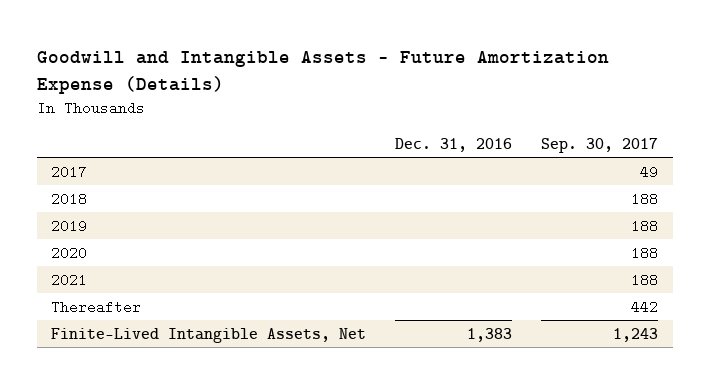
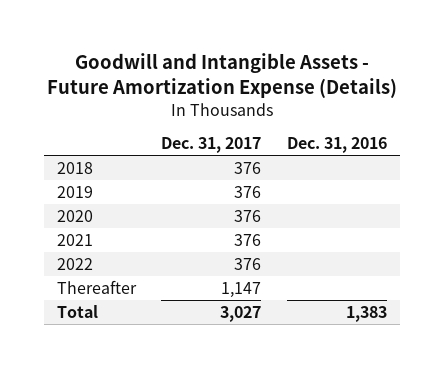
- | Dec. 31, 2016 | Sep. 30, 2017
+ | Dec. 31, 2017 | Dec. 31, 2016
- 2017 | | 49
+ 2022 | 376 |
- Finite-Lived Intangible Assets, Net | 1,383 | 1,243
+ Total | 3,027 | 1,383

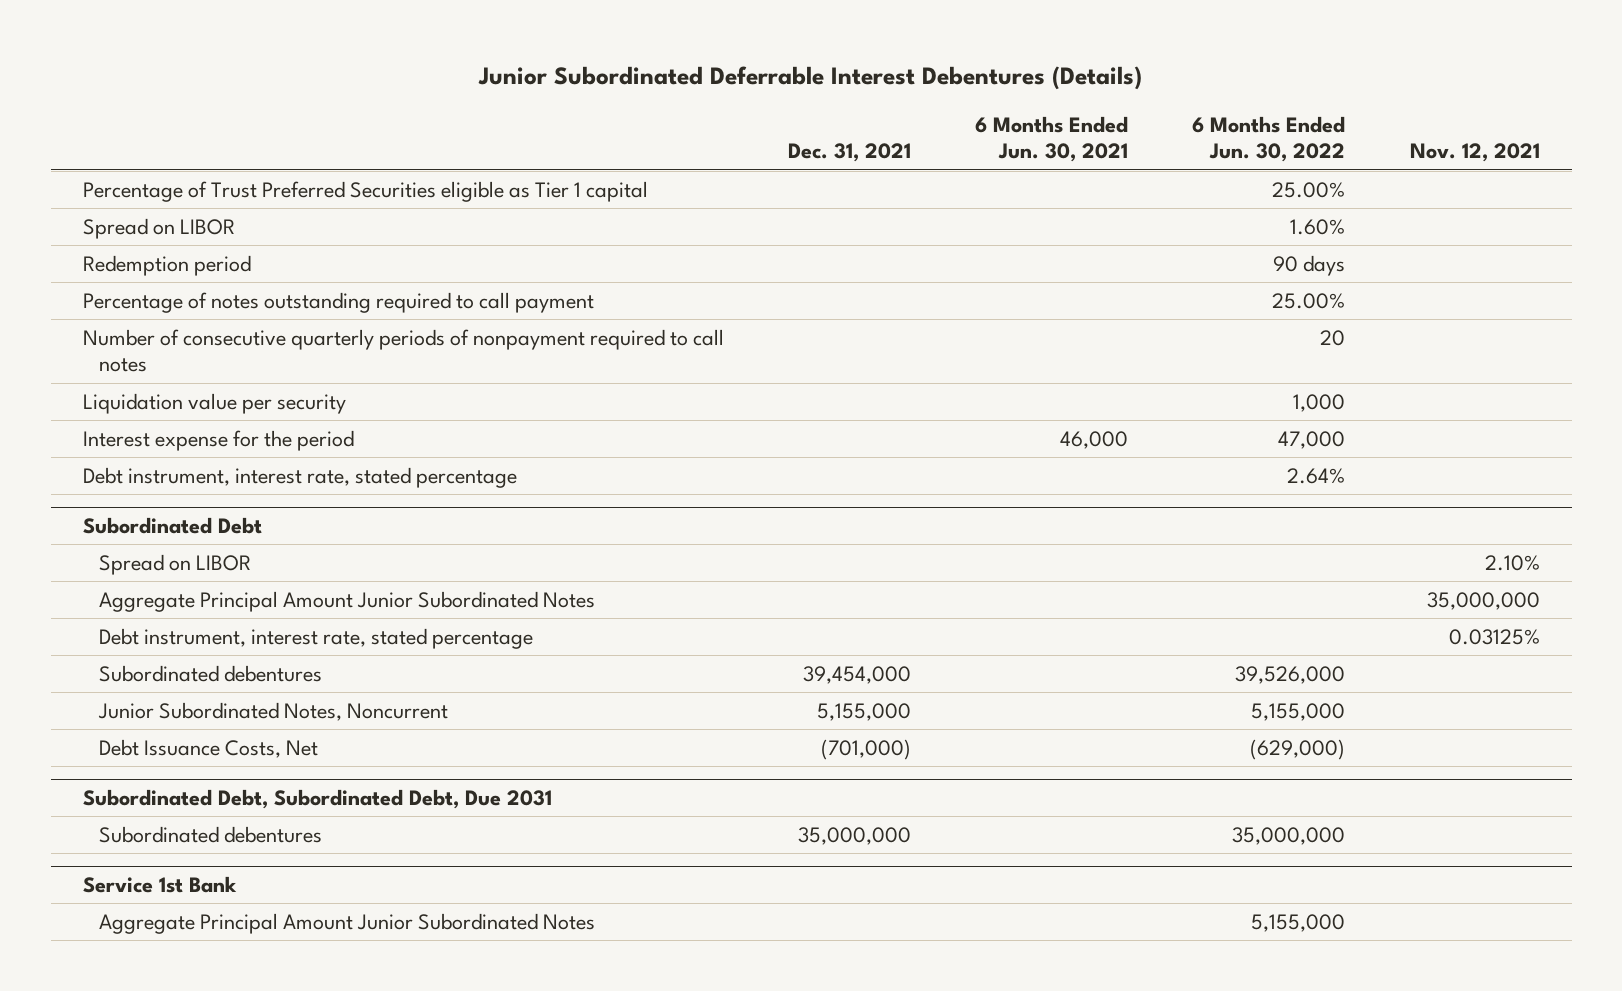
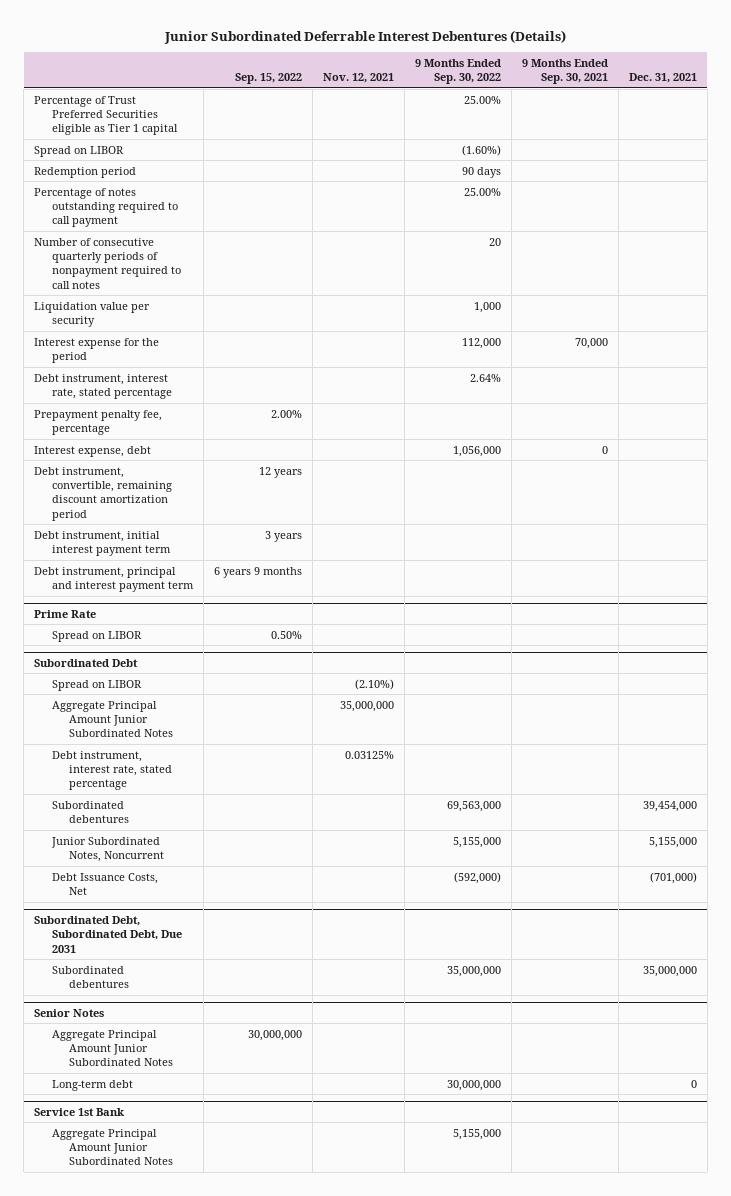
- | Dec. 31, 2021 | 6 Months Ended Jun. 30, 2021 | 6 Months Ended Jun. 30, 2022 | Nov. 12, 2021
+ | Sep. 15, 2022 | Nov. 12, 2021 | 9 Months Ended Sep. 30, 2022 | 9 Months Ended Sep. 30, 2021 | Dec. 31, 2021
+ Prepayment penalty fee, percentage | 2.00% | | | |
+ Interest expense, debt | | | 1,056,000 | 0 |
+ Debt instrument, convertible, remaining discount amortization period | 12 years | | | |
+ Debt instrument, initial interest payment term | 3 years | | | |
+ Debt instrument, principal and interest payment term | 6 years 9 months | | | |
+ Prime Rate
+ Spread on LIBOR | 0.50% | | | |
@ Subordinated Debt
- Spread on LIBOR | | | | 2.10%
+ Spread on LIBOR | | (2.10%) | | |
+ Senior Notes
+ Aggregate Principal Amount Junior Subordinated Notes | 30,000,000 | | | |
+ Long-term debt | | | 30,000,000 | | 0

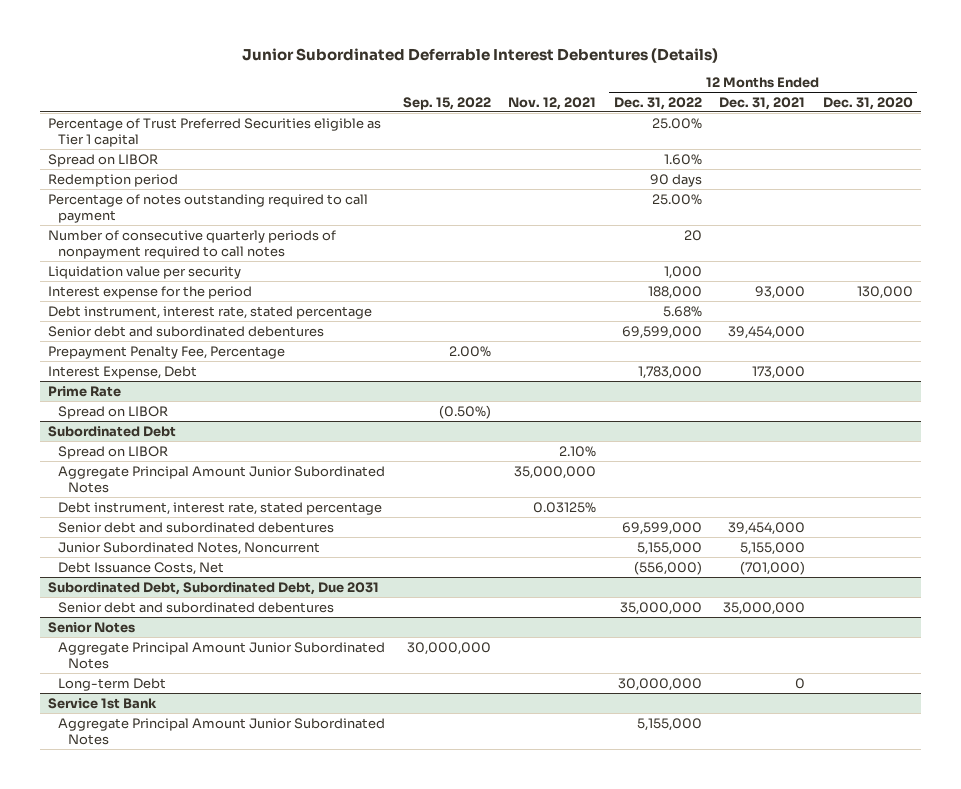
- | Sep. 15, 2022 | Nov. 12, 2021 | 9 Months Ended Sep. 30, 2022 | 9 Months Ended Sep. 30, 2021 | Dec. 31, 2021
+ | Sep. 15, 2022 | Nov. 12, 2021 | 12 Months Ended Dec. 31, 2022 | 12 Months Ended Dec. 31, 2021 | 12 Months Ended Dec. 31, 2020
- Prepayment penalty fee, percentage | 2.00% | | | |
- Interest expense, debt | | | 1,056,000 | 0 |
- Debt instrument, convertible, remaining discount amortization period | 12 years | | | |
- Debt instrument, initial interest payment term | 3 years | | | |
- Debt instrument, principal and interest payment term | 6 years 9 months | | | |
+ Senior debt and subordinated debentures | | | 69,599,000 | 39,454,000 |
+ Prepayment Penalty Fee, Percentage | 2.00% | | | |
+ Interest Expense, Debt | | | 1,783,000 | 173,000 |
@ Prime Rate
- Spread on LIBOR | 0.50% | | | |
+ Spread on LIBOR | (0.50%) | | | |
@ Subordinated Debt
- Spread on LIBOR | | (2.10%) | | |
+ Spread on LIBOR | | 2.10% | | |
- Subordinated debentures | | | 69,563,000 | | 39,454,000
+ Senior debt and subordinated debentures | | | 69,599,000 | 39,454,000 |
@ Subordinated Debt, Subordinated Debt, Due 2031
- Subordinated debentures | | | 35,000,000 | | 35,000,000
+ Senior debt and subordinated debentures | | | 35,000,000 | 35,000,000 |
@ Senior Notes
- Long-term debt | | | 30,000,000 | | 0
+ Long-term Debt | | | 30,000,000 | 0 |

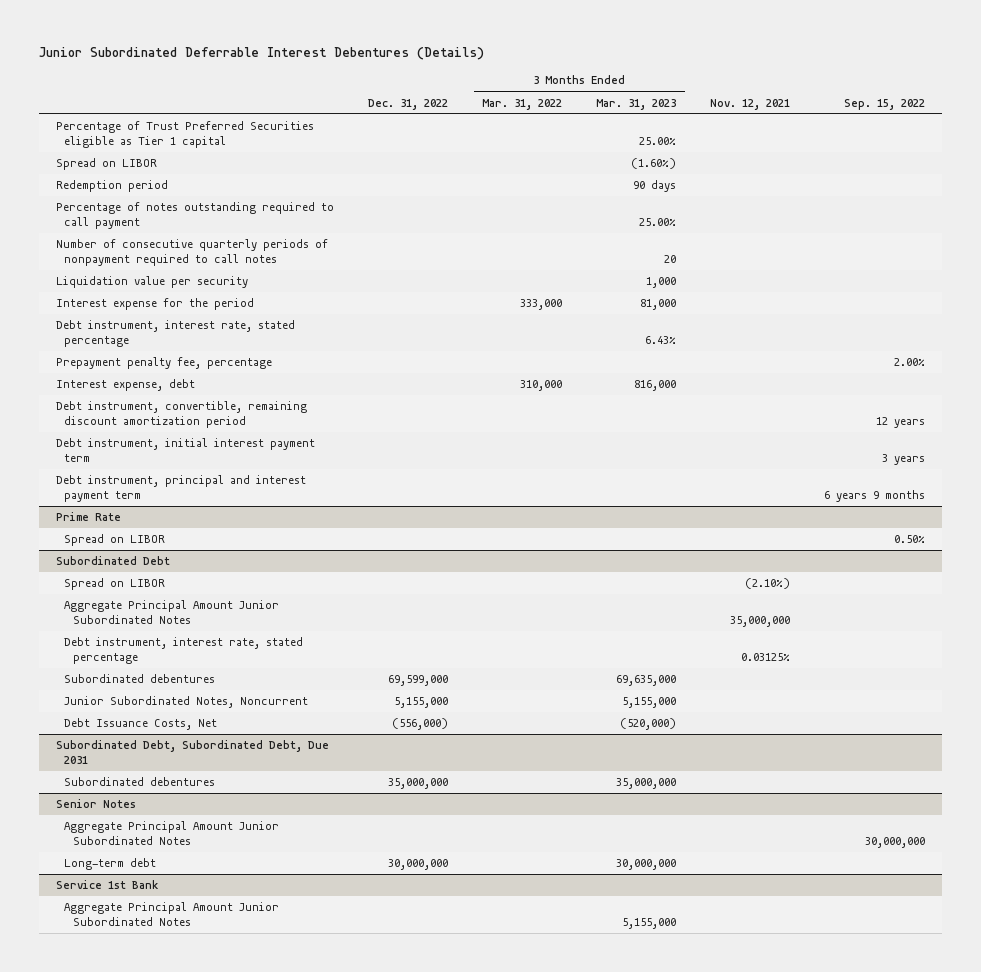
- | Sep. 15, 2022 | Nov. 12, 2021 | 12 Months Ended Dec. 31, 2022 | 12 Months Ended Dec. 31, 2021 | 12 Months Ended Dec. 31, 2020
+ | Dec. 31, 2022 | 3 Months Ended Mar. 31, 2022 | 3 Months Ended Mar. 31, 2023 | Nov. 12, 2021 | Sep. 15, 2022
- Senior debt and subordinated debentures | | | 69,599,000 | 39,454,000 |
- Prepayment Penalty Fee, Percentage | 2.00% | | | |
- Interest Expense, Debt | | | 1,783,000 | 173,000 |
+ Prepayment penalty fee, percentage | | | | | 2.00%
+ Interest expense, debt | | 310,000 | 816,000 | |
+ Debt instrument, convertible, remaining discount amortization period | | | | | 12 years
+ Debt instrument, initial interest payment term | | | | | 3 years
+ Debt instrument, principal and interest payment term | | | | | 6 years 9 months
@ Prime Rate
- Spread on LIBOR | (0.50%) | | | |
+ Spread on LIBOR | | | | | 0.50%
@ Subordinated Debt
- Spread on LIBOR | | 2.10% | | |
+ Spread on LIBOR | | | | (2.10%) |
- Senior debt and subordinated debentures | | | 69,599,000 | 39,454,000 |
+ Subordinated debentures | 69,599,000 | | 69,635,000 | |
@ Subordinated Debt, Subordinated Debt, Due 2031
- Senior debt and subordinated debentures | | | 35,000,000 | 35,000,000 |
+ Subordinated debentures | 35,000,000 | | 35,000,000 | |
@ Senior Notes
- Long-term Debt | | | 30,000,000 | 0 |
+ Long-term debt | 30,000,000 | | 30,000,000 | |

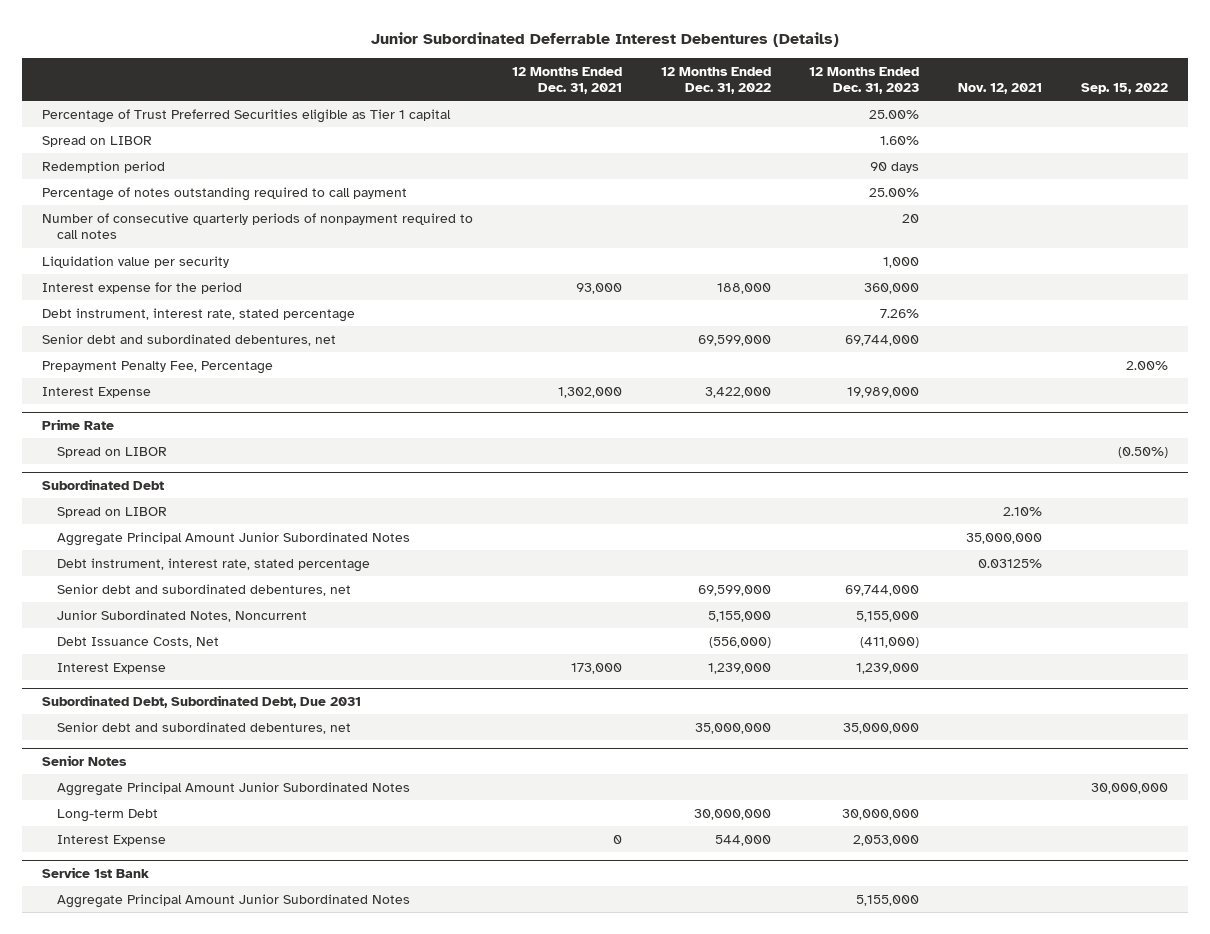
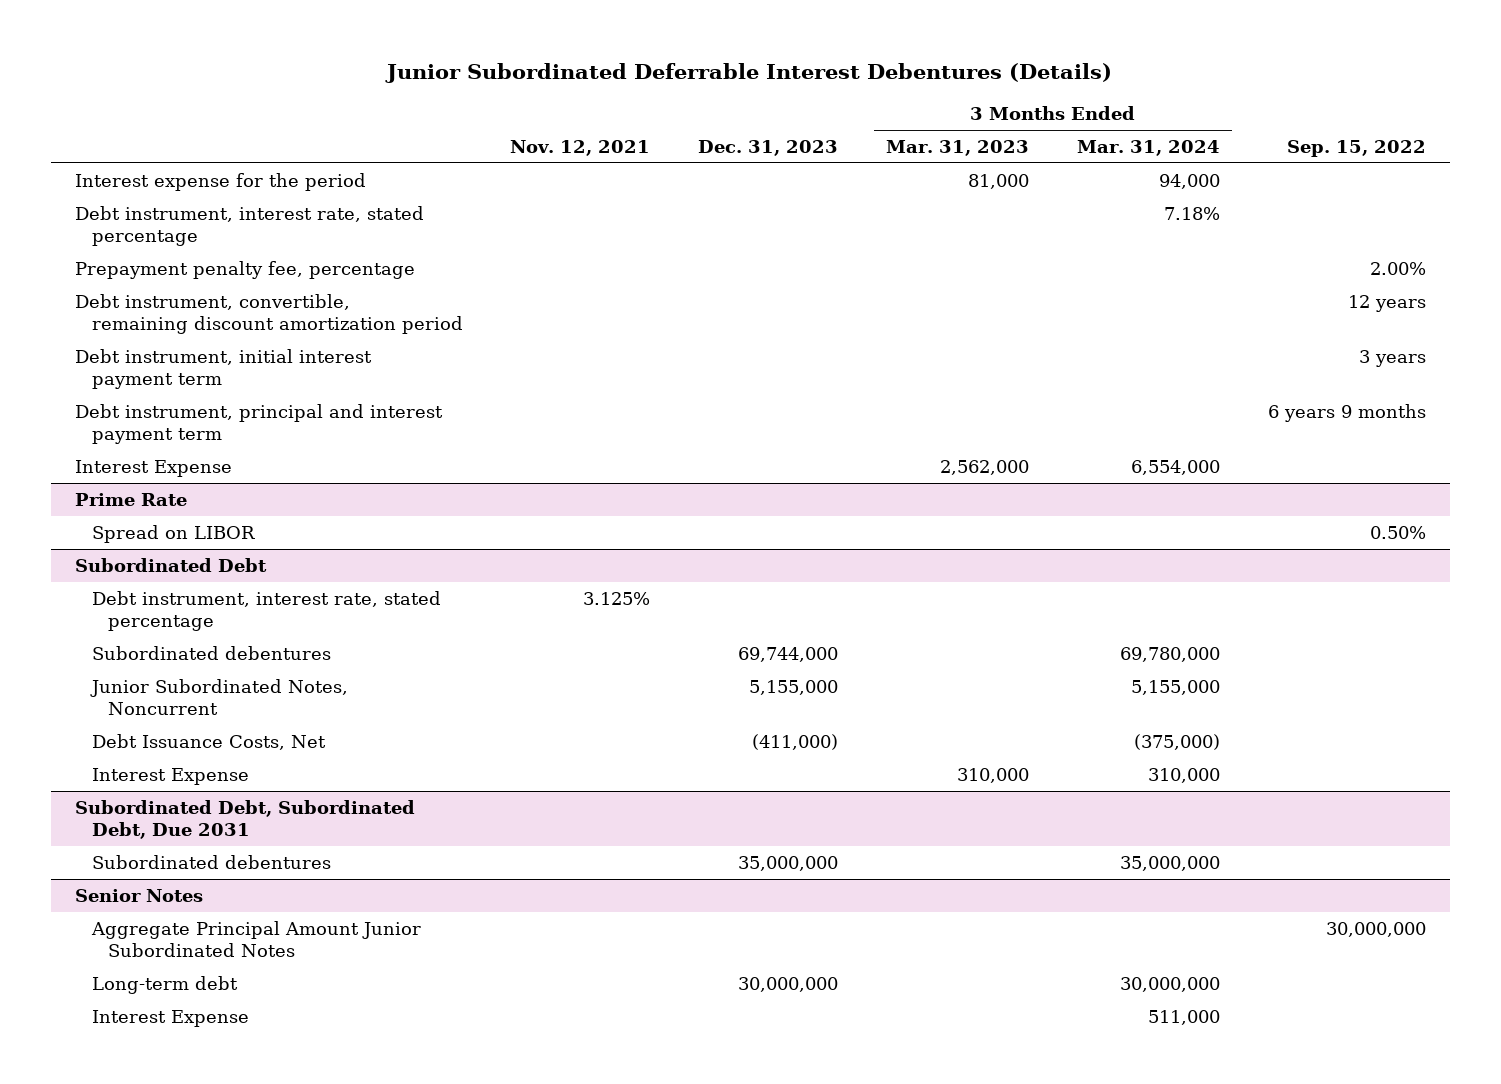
- | 12 Months Ended Dec. 31, 2021 | 12 Months Ended Dec. 31, 2022 | 12 Months Ended Dec. 31, 2023 | Nov. 12, 2021 | Sep. 15, 2022
+ | Nov. 12, 2021 | Dec. 31, 2023 | 3 Months Ended Mar. 31, 2023 | 3 Months Ended Mar. 31, 2024 | Sep. 15, 2022
- Percentage of Trust Preferred Securities eligible as Tier 1 capital | | | 25.00% | |
- Spread on LIBOR | | | 1.60% | |
- Redemption period | | | 90 days | |
- Percentage of notes outstanding required to call payment | | | 25.00% | |
- Number of consecutive quarterly periods of nonpayment required to call notes | | | 20 | |
- Liquidation value per security | | | 1,000 | |
- Senior debt and subordinated debentures, net | | 69,599,000 | 69,744,000 | |
- Prepayment Penalty Fee, Percentage | | | | | 2.00%
+ Prepayment penalty fee, percentage | | | | | 2.00%
+ Debt instrument, convertible, remaining discount amortization period | | | | | 12 years
+ Debt instrument, initial interest payment term | | | | | 3 years
+ Debt instrument, principal and interest payment term | | | | | 6 years 9 months
@ Prime Rate
- Spread on LIBOR | | | | | (0.50%)
+ Spread on LIBOR | | | | | 0.50%
@ Subordinated Debt
- Spread on LIBOR | | | | 2.10% |
- Aggregate Principal Amount Junior Subordinated Notes | | | | 35,000,000 |
- Debt instrument, interest rate, stated percentage | | | | 0.03125% |
- Senior debt and subordinated debentures, net | | 69,599,000 | 69,744,000 | |
+ Debt instrument, interest rate, stated percentage | 3.125% | | | |
+ Subordinated debentures | | 69,744,000 | | 69,780,000 |
@ Subordinated Debt, Subordinated Debt, Due 2031
- Senior debt and subordinated debentures, net | | 35,000,000 | 35,000,000 | |
+ Subordinated debentures | | 35,000,000 | | 35,000,000 |
@ Senior Notes
- Long-term Debt | | 30,000,000 | 30,000,000 | |
+ Long-term debt | | 30,000,000 | | 30,000,000 |
- Service 1st Bank
- Aggregate Principal Amount Junior Subordinated Notes | | | 5,155,000 | |

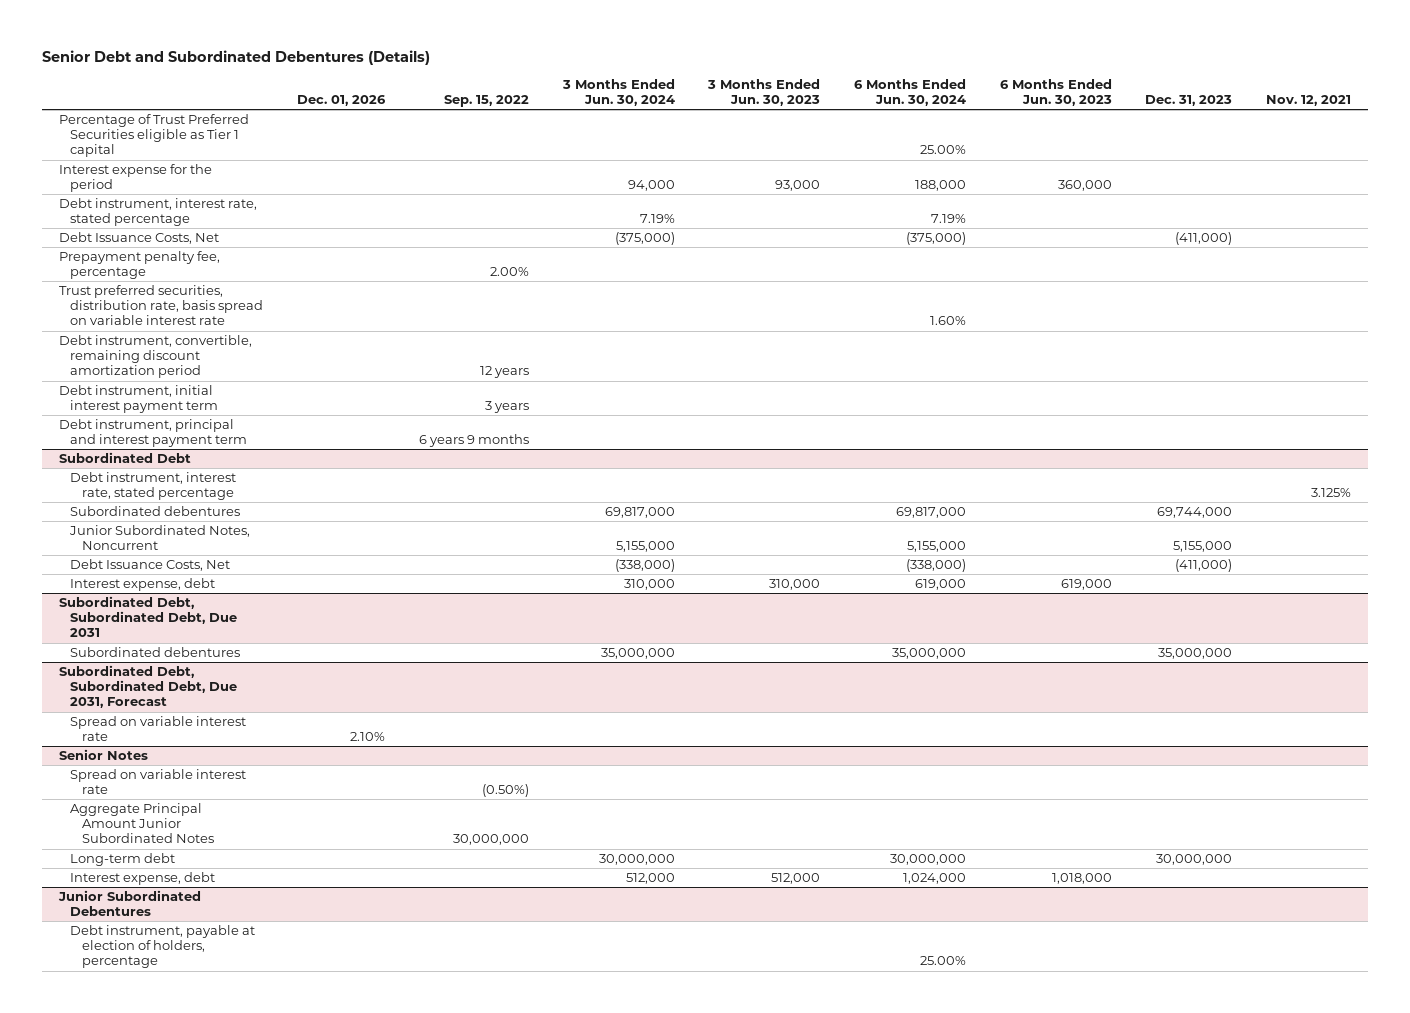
- Junior Subordinated Deferrable Interest Debentures (Details)
+ Senior Debt and Subordinated Debentures (Details)
- | Nov. 12, 2021 | Dec. 31, 2023 | 3 Months Ended Mar. 31, 2023 | 3 Months Ended Mar. 31, 2024 | Sep. 15, 2022
+ | Dec. 01, 2026 | Sep. 15, 2022 | 3 Months Ended Jun. 30, 2024 | 3 Months Ended Jun. 30, 2023 | 6 Months Ended Jun. 30, 2024 | 6 Months Ended Jun. 30, 2023 | Dec. 31, 2023 | Nov. 12, 2021
+ Percentage of Trust Preferred Securities eligible as Tier 1 capital | | | | | 25.00% | | |
+ Debt Issuance Costs, Net | | | (375,000) | | (375,000) | | (411,000) |
+ Trust preferred securities, distribution rate, basis spread on variable interest rate | | | | | 1.60% | | |
- Interest Expense | | | 2,562,000 | 6,554,000 |
- Prime Rate
- Spread on LIBOR | | | | | 0.50%
@ Subordinated Debt
- Interest Expense | | | 310,000 | 310,000 |
+ Interest expense, debt | | | 310,000 | 310,000 | 619,000 | 619,000 | |
+ Subordinated Debt, Subordinated Debt, Due 2031, Forecast
+ Spread on variable interest rate | 2.10% | | | | | | |
@ Senior Notes
+ Spread on variable interest rate | | (0.50%) | | | | | |
- Interest Expense | | | | 511,000 |
+ Interest expense, debt | | | 512,000 | 512,000 | 1,024,000 | 1,018,000 | |
+ Junior Subordinated Debentures
+ Debt instrument, payable at election of holders, percentage | | | | | 25.00% | | |

